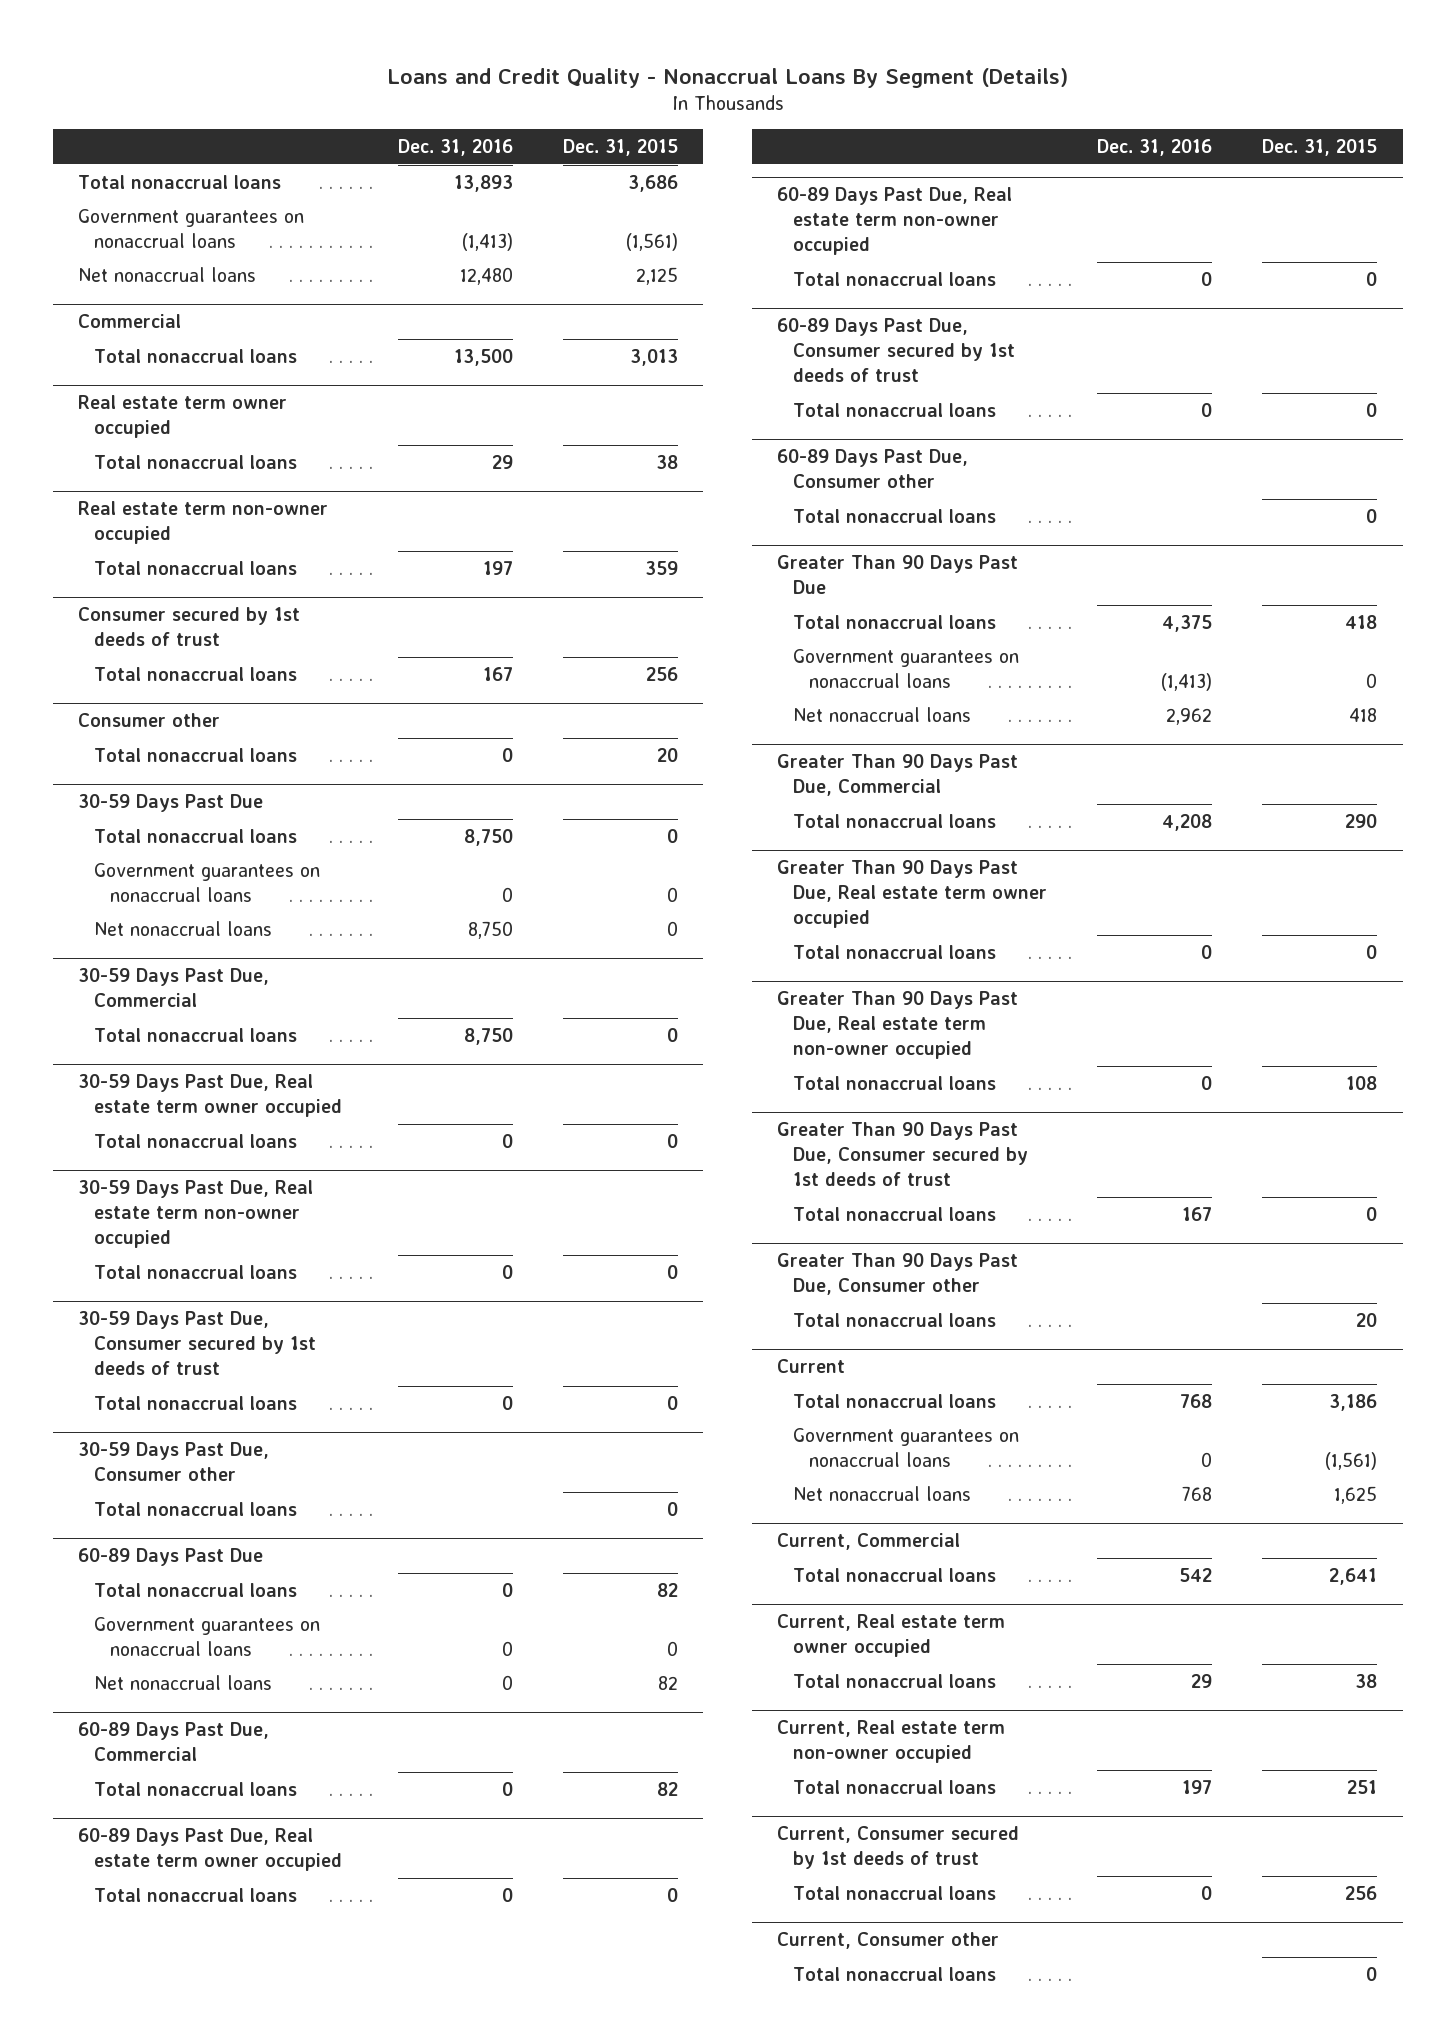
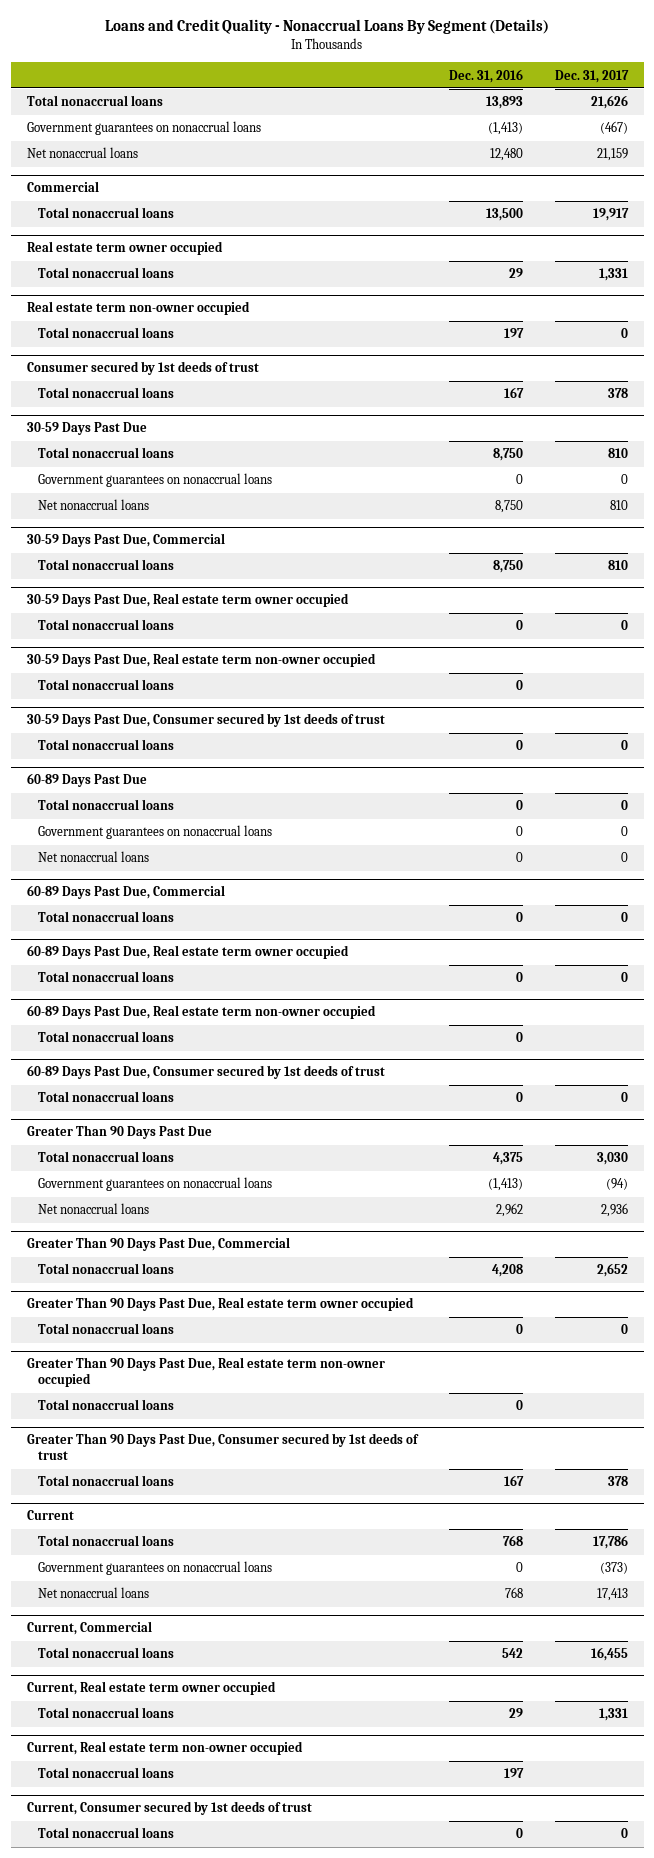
- | Dec. 31, 2016 | Dec. 31, 2015
+ | Dec. 31, 2016 | Dec. 31, 2017
- Consumer other
- Total nonaccrual loans | 0 | 20
- 30-59 Days Past Due, Consumer other
- Total nonaccrual loans | | 0
- 60-89 Days Past Due, Consumer other
- Total nonaccrual loans | | 0
- Greater Than 90 Days Past Due, Consumer other
- Total nonaccrual loans | | 20
- Current, Consumer other
- Total nonaccrual loans | | 0

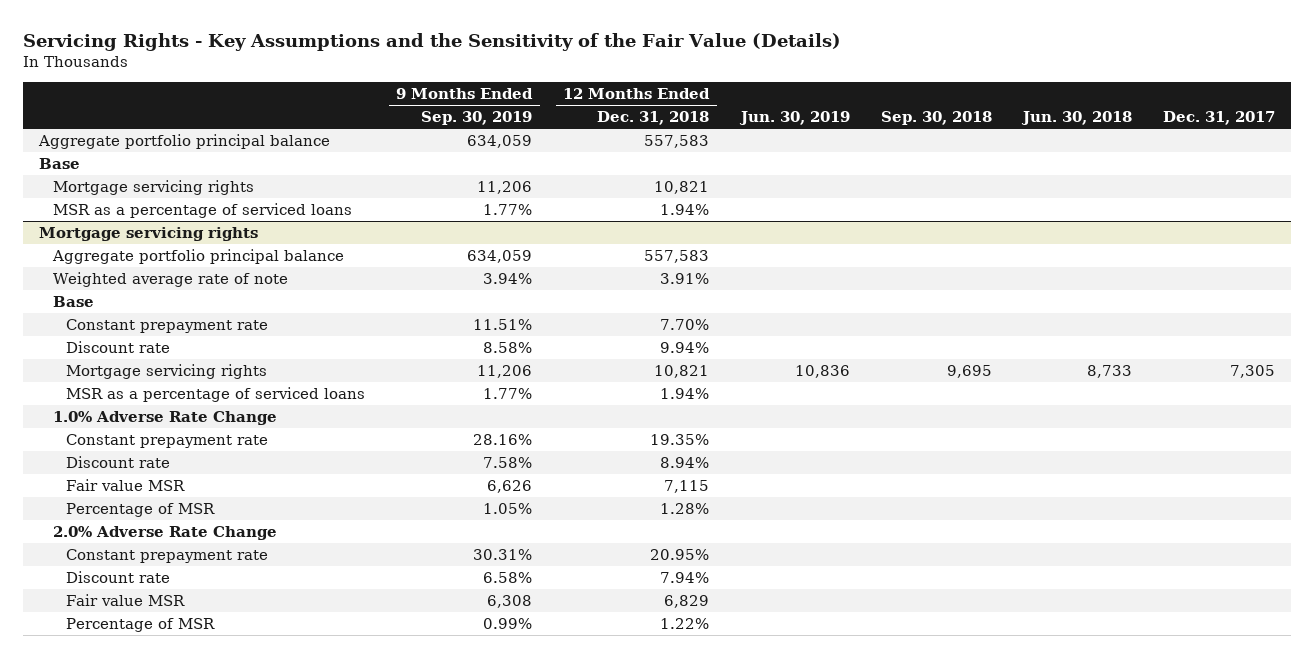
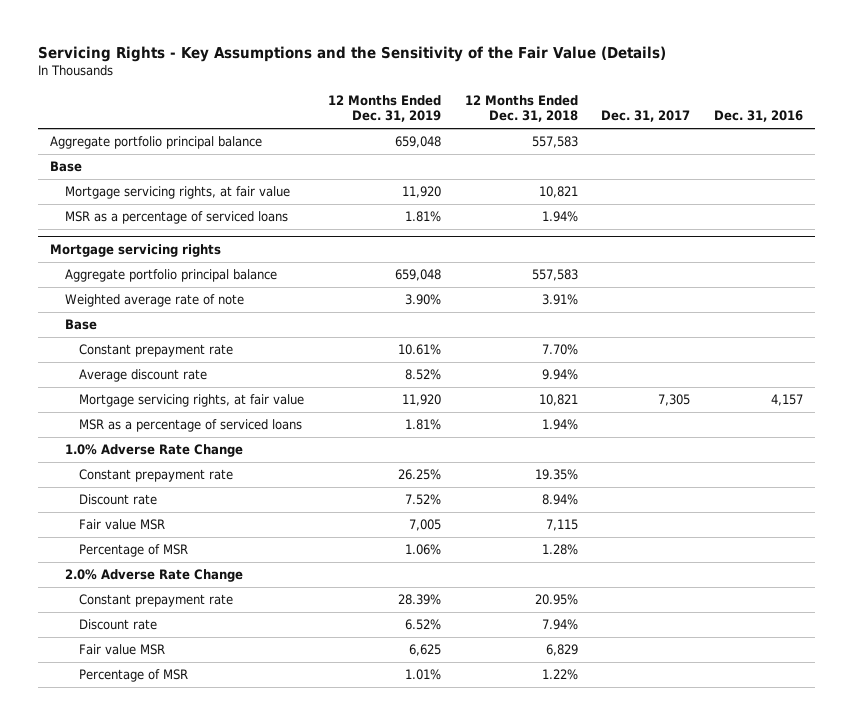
- | 9 Months Ended Sep. 30, 2019 | 12 Months Ended Dec. 31, 2018 | Jun. 30, 2019 | Sep. 30, 2018 | Jun. 30, 2018 | Dec. 31, 2017
+ | 12 Months Ended Dec. 31, 2019 | 12 Months Ended Dec. 31, 2018 | Dec. 31, 2017 | Dec. 31, 2016
- Mortgage servicing rights | 11,206 | 10,821 | | | |
+ Mortgage servicing rights, at fair value | 11,920 | 10,821 | |
@ Mortgage servicing rights
- Discount rate | 8.58% | 9.94% | | | |
- Mortgage servicing rights | 11,206 | 10,821 | 10,836 | 9,695 | 8,733 | 7,305
+ Average discount rate | 8.52% | 9.94% | |
+ Mortgage servicing rights, at fair value | 11,920 | 10,821 | 7,305 | 4,157

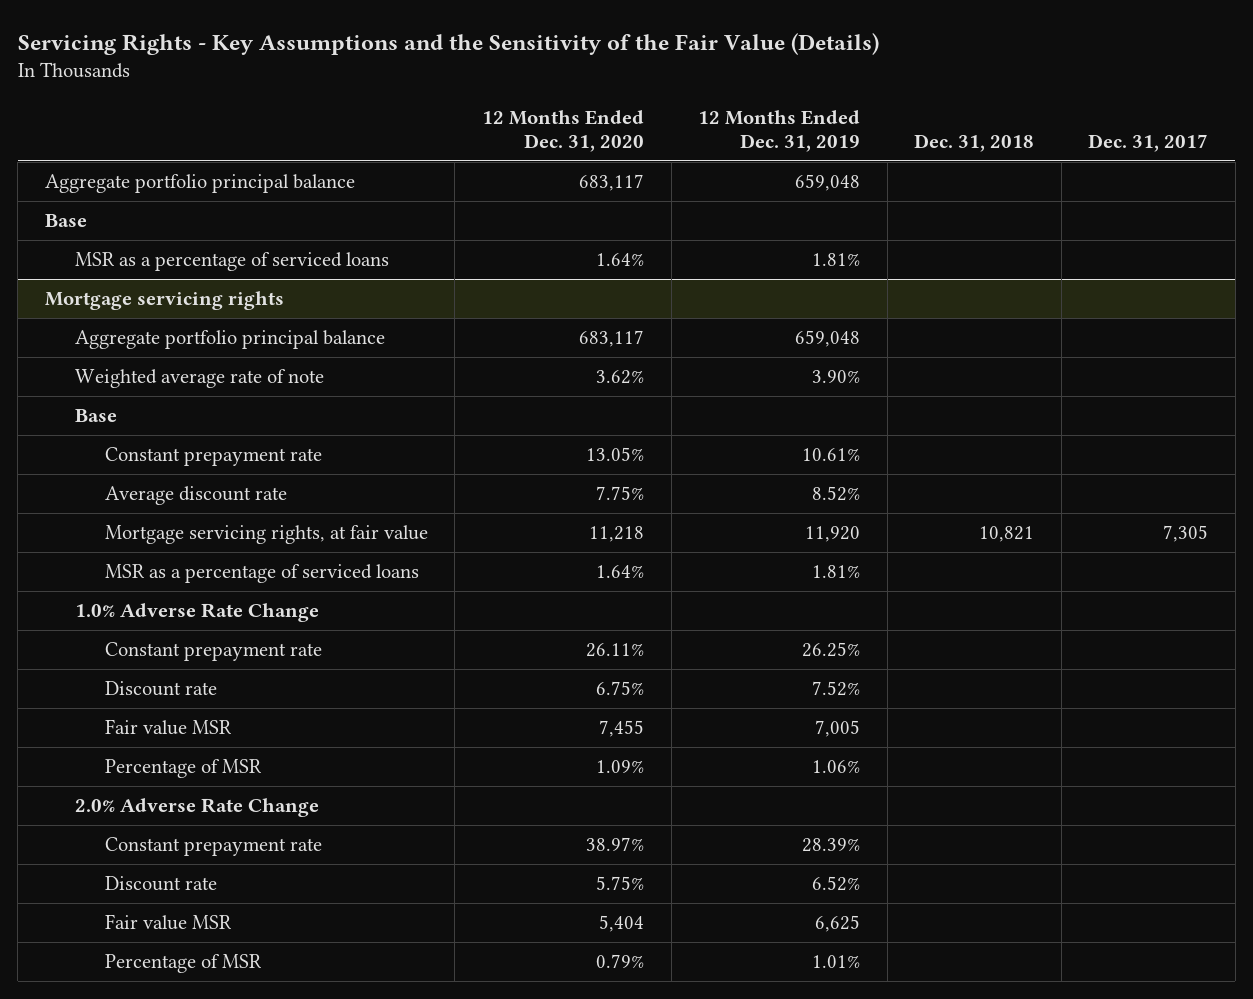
- | 12 Months Ended Dec. 31, 2019 | 12 Months Ended Dec. 31, 2018 | Dec. 31, 2017 | Dec. 31, 2016
+ | 12 Months Ended Dec. 31, 2020 | 12 Months Ended Dec. 31, 2019 | Dec. 31, 2018 | Dec. 31, 2017
- Mortgage servicing rights, at fair value | 11,920 | 10,821 | |

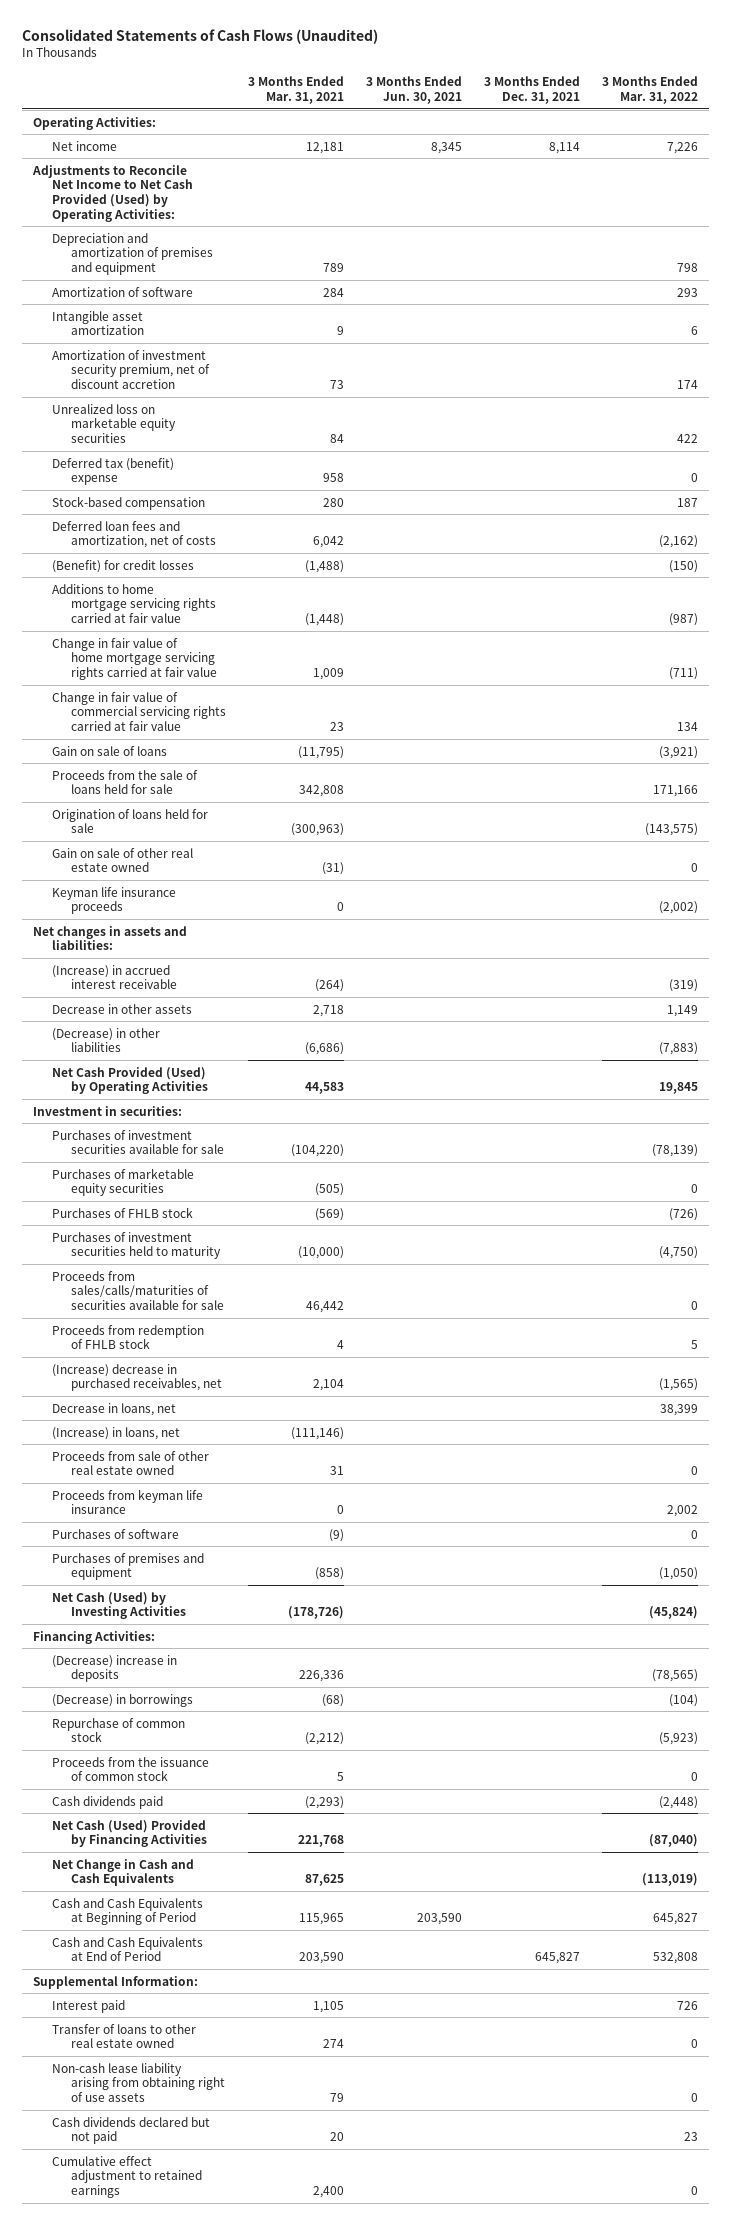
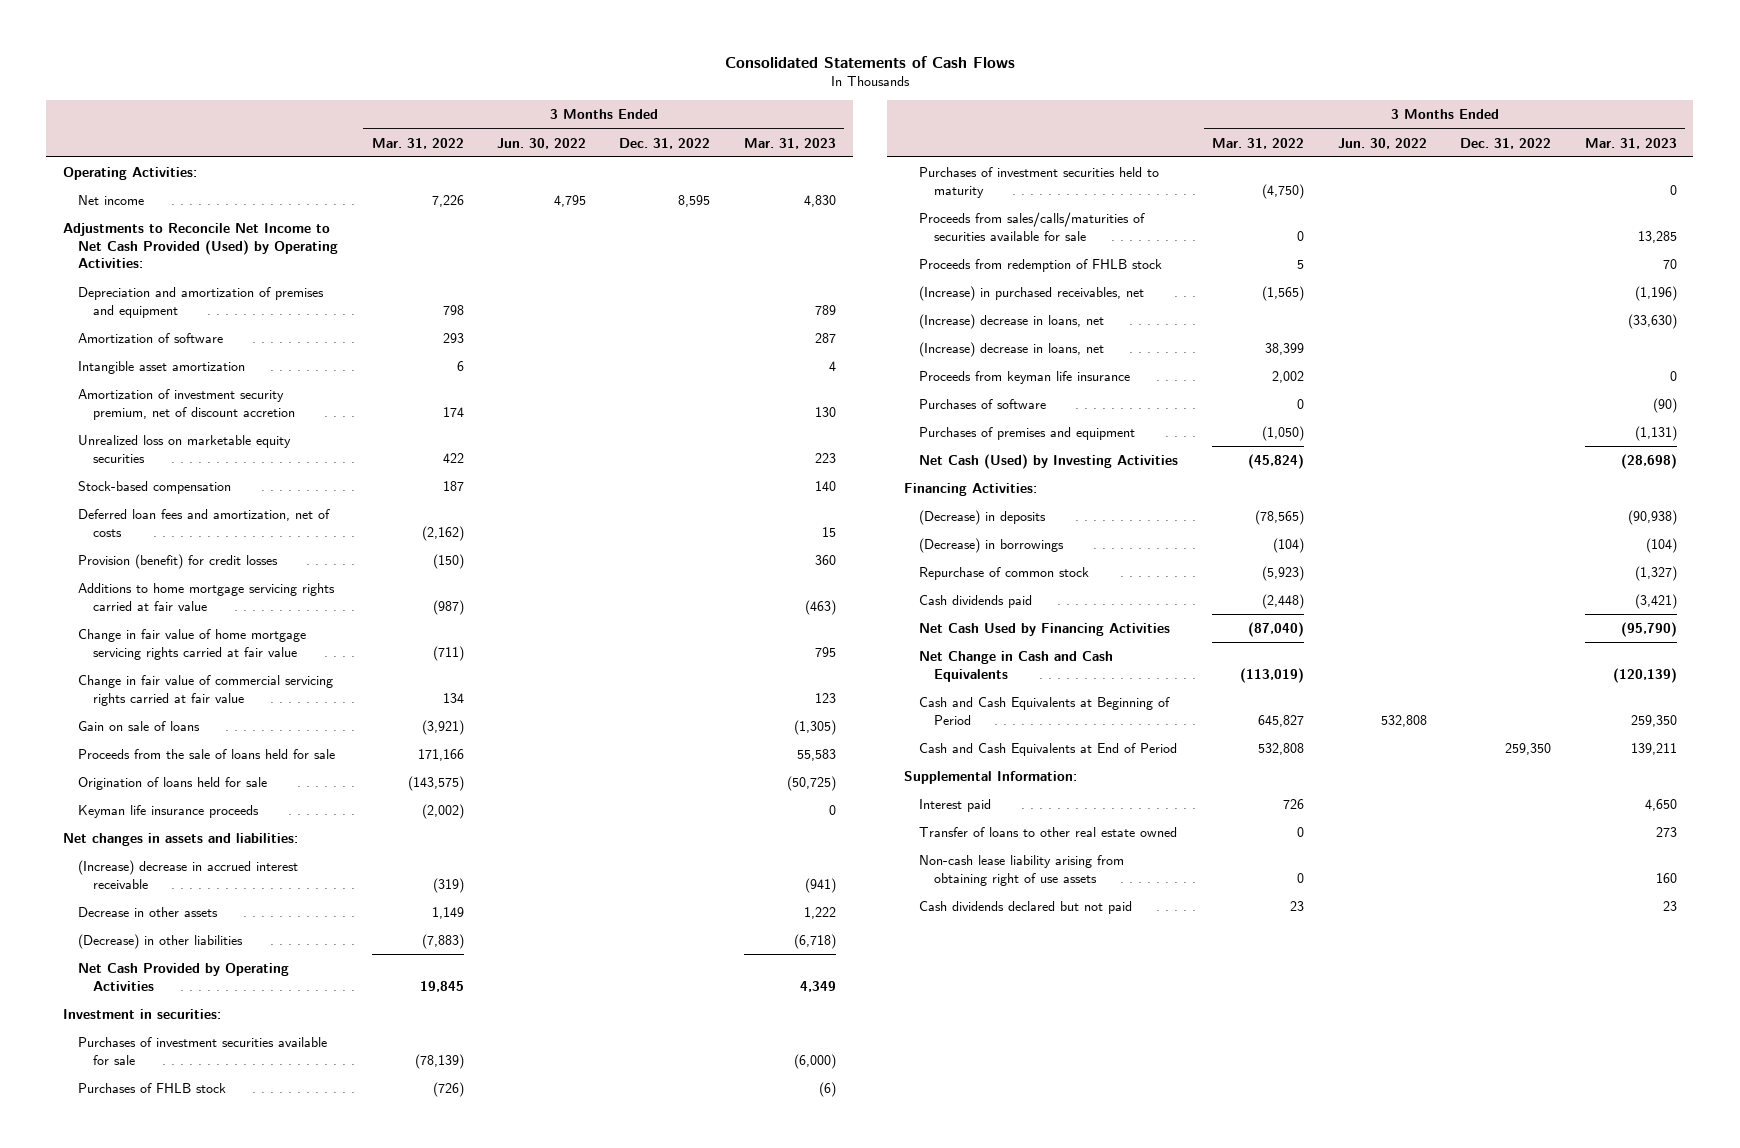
- Consolidated Statements of Cash Flows (Unaudited)
+ Consolidated Statements of Cash Flows
- | 3 Months Ended Mar. 31, 2021 | 3 Months Ended Jun. 30, 2021 | 3 Months Ended Dec. 31, 2021 | 3 Months Ended Mar. 31, 2022
+ | 3 Months Ended Mar. 31, 2022 | 3 Months Ended Jun. 30, 2022 | 3 Months Ended Dec. 31, 2022 | 3 Months Ended Mar. 31, 2023
- Deferred tax (benefit) expense | 958 | | | 0
- (Benefit) for credit losses | (1,488) | | | (150)
+ Provision (benefit) for credit losses | (150) | | | 360
- Gain on sale of other real estate owned | (31) | | | 0
- (Increase) in accrued interest receivable | (264) | | | (319)
+ (Increase) decrease in accrued interest receivable | (319) | | | (941)
- Net Cash Provided (Used) by Operating Activities | 44,583 | | | 19,845
+ Net Cash Provided by Operating Activities | 19,845 | | | 4,349
- Purchases of marketable equity securities | (505) | | | 0
- (Increase) decrease in purchased receivables, net | 2,104 | | | (1,565)
- Decrease in loans, net | | | | 38,399
- (Increase) in loans, net | (111,146) | | |
- Proceeds from sale of other real estate owned | 31 | | | 0
+ (Increase) in purchased receivables, net | (1,565) | | | (1,196)
+ (Increase) decrease in loans, net | | | | (33,630)
+ (Increase) decrease in loans, net | 38,399 | | |
- (Decrease) increase in deposits | 226,336 | | | (78,565)
+ (Decrease) in deposits | (78,565) | | | (90,938)
- Proceeds from the issuance of common stock | 5 | | | 0
- Net Cash (Used) Provided by Financing Activities | 221,768 | | | (87,040)
+ Net Cash Used by Financing Activities | (87,040) | | | (95,790)
- Cumulative effect adjustment to retained earnings | 2,400 | | | 0

